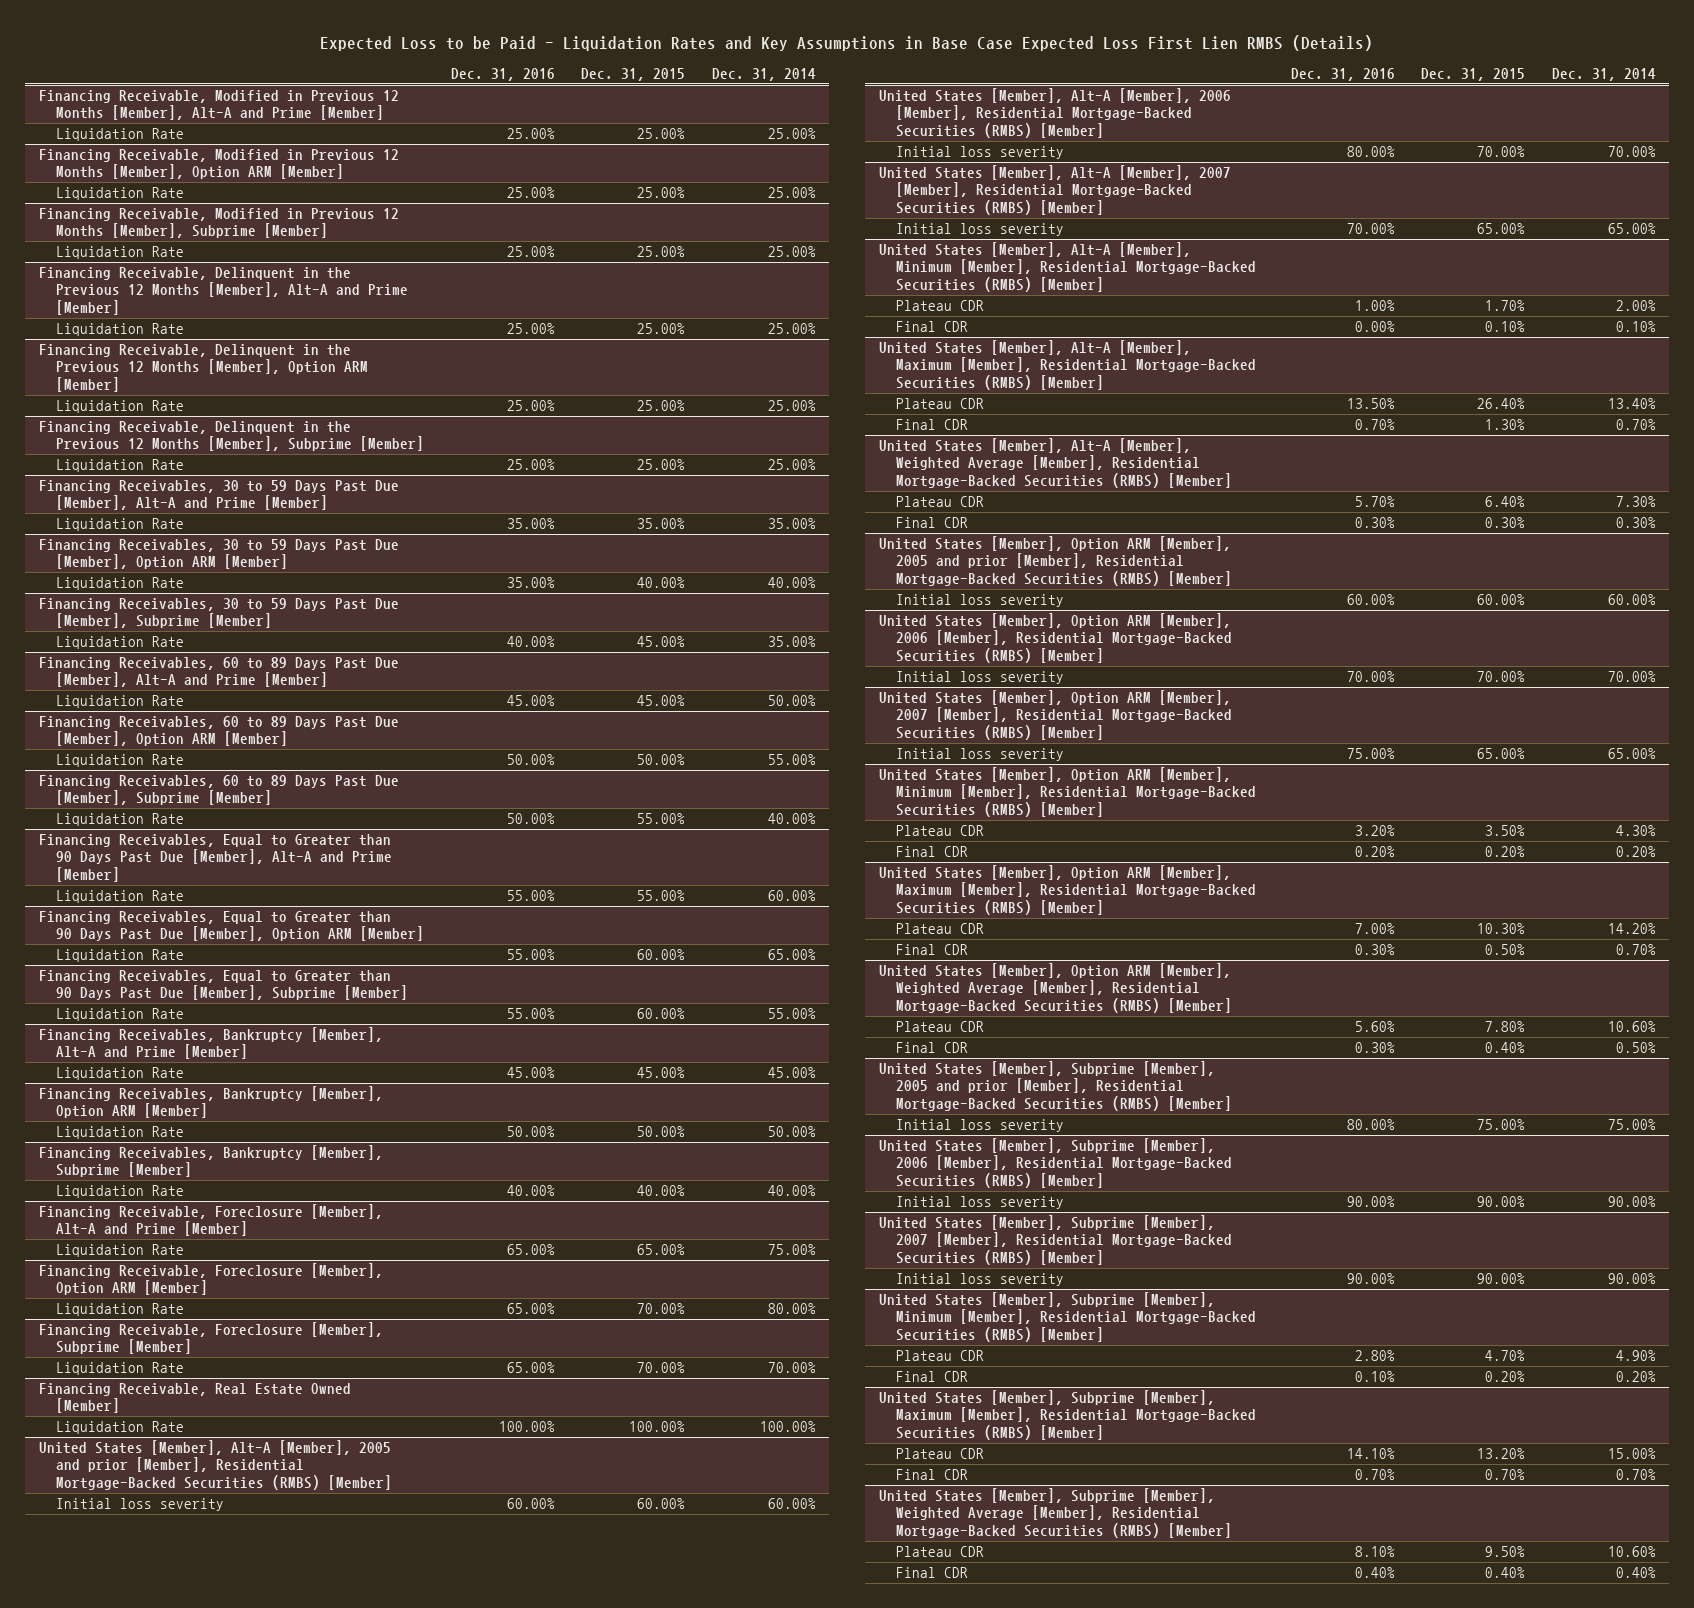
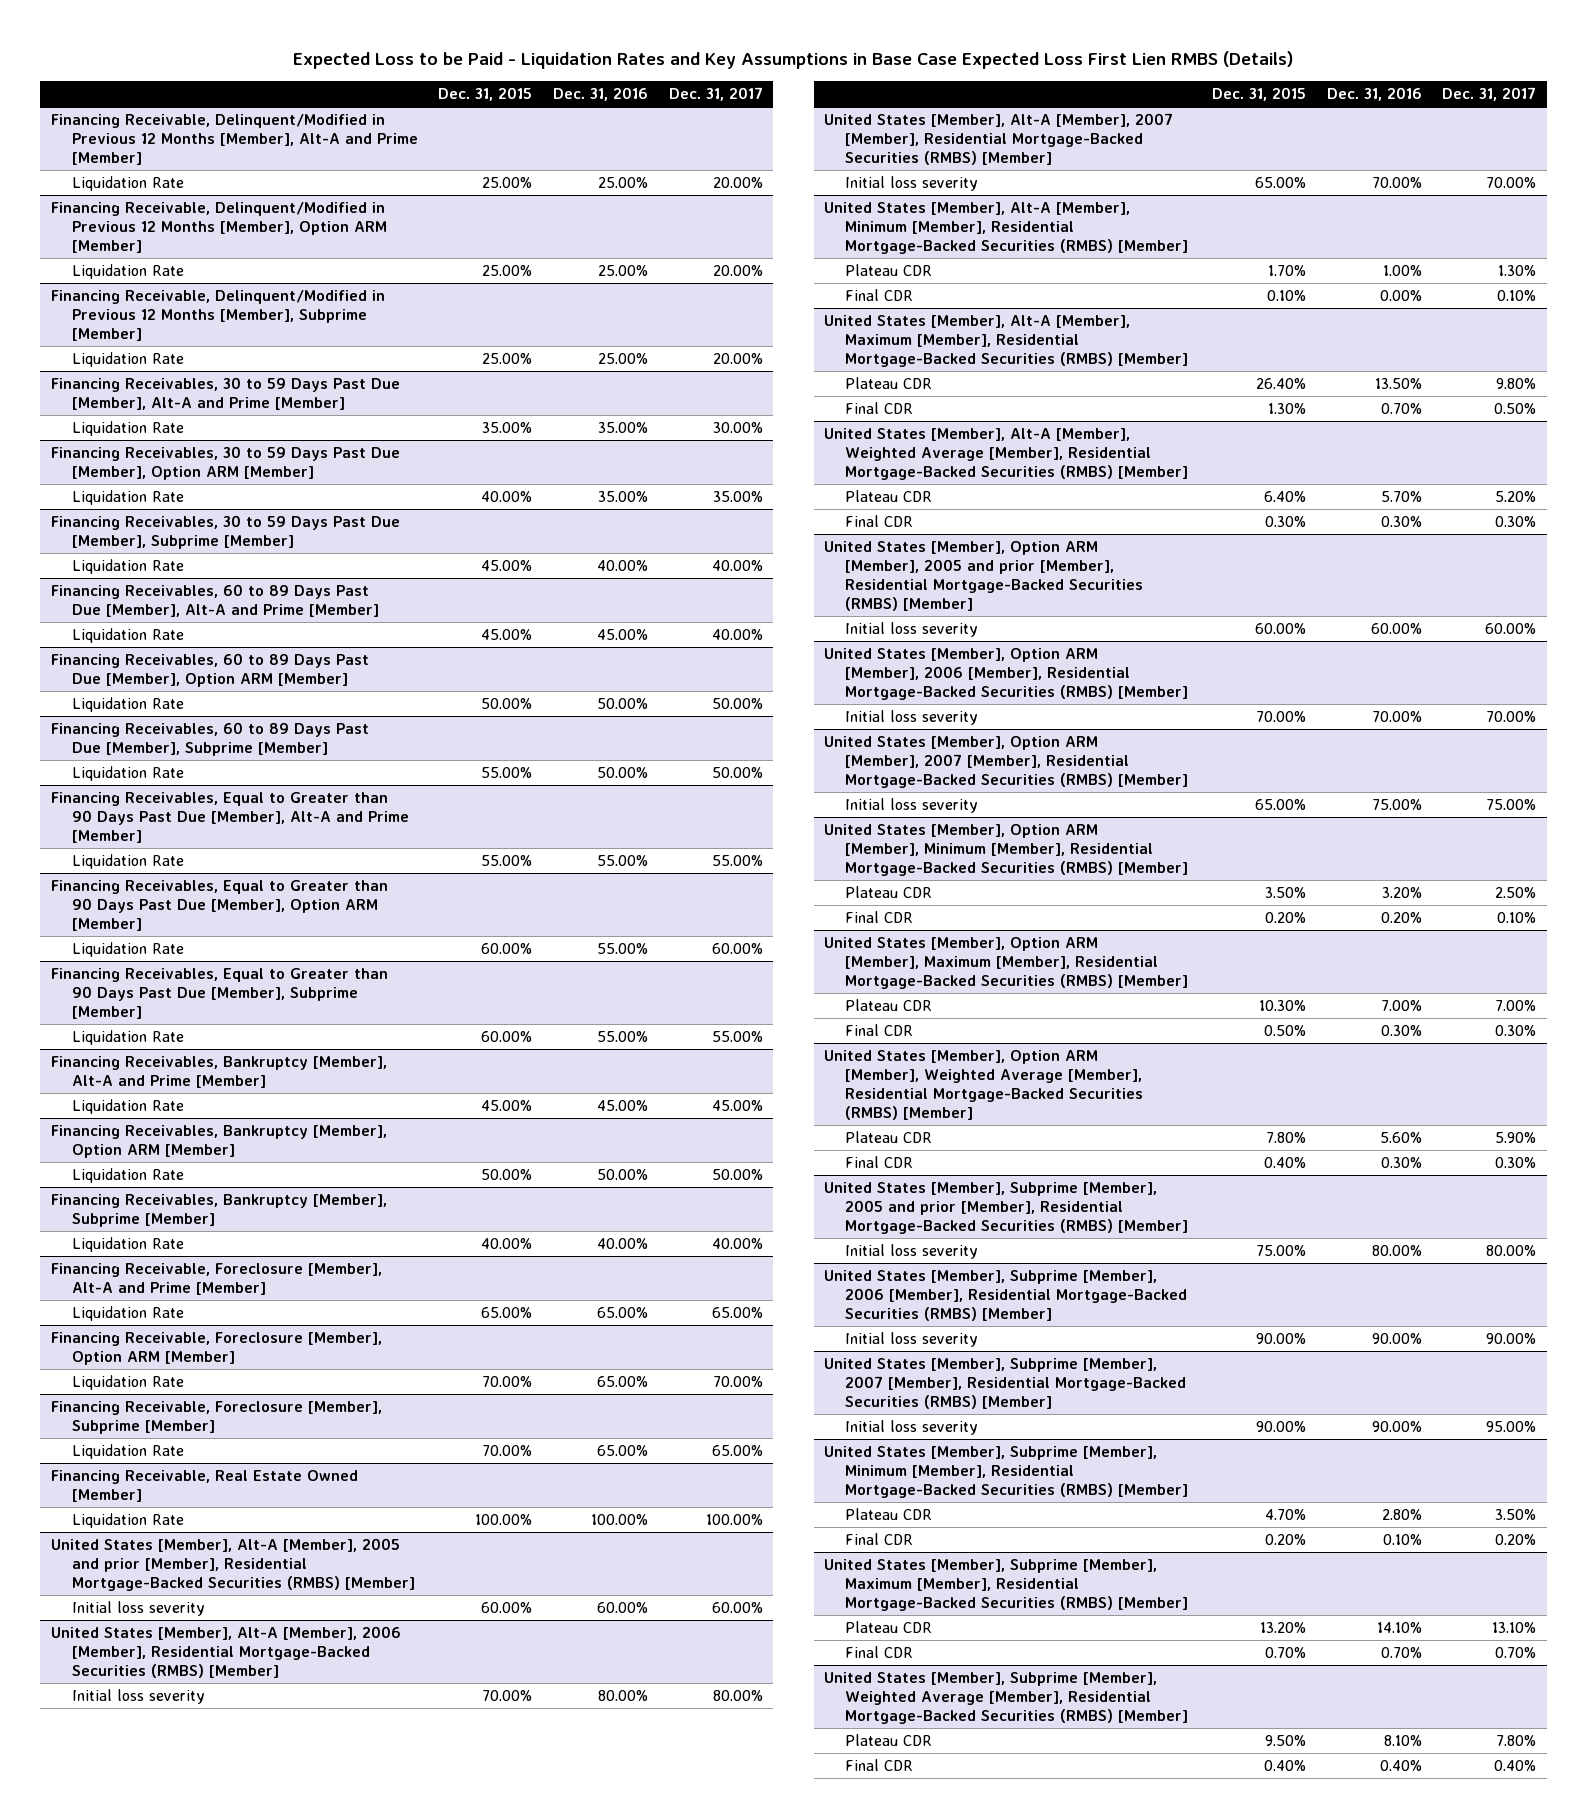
- | Dec. 31, 2016 | Dec. 31, 2015 | Dec. 31, 2014
+ | Dec. 31, 2015 | Dec. 31, 2016 | Dec. 31, 2017
- Financing Receivable, Modified in Previous 12 Months [Member], Alt-A and Prime [Member]
- Liquidation Rate | 25.00% | 25.00% | 25.00%
- Financing Receivable, Modified in Previous 12 Months [Member], Option ARM [Member]
- Liquidation Rate | 25.00% | 25.00% | 25.00%
- Financing Receivable, Modified in Previous 12 Months [Member], Subprime [Member]
- Liquidation Rate | 25.00% | 25.00% | 25.00%
- Financing Receivable, Delinquent in the Previous 12 Months [Member], Alt-A and Prime [Member]
+ Financing Receivable, Delinquent/Modified in Previous 12 Months [Member], Alt-A and Prime [Member]
- Financing Receivable, Delinquent in the Previous 12 Months [Member], Option ARM [Member]
+ Financing Receivable, Delinquent/Modified in Previous 12 Months [Member], Option ARM [Member]
- Financing Receivable, Delinquent in the Previous 12 Months [Member], Subprime [Member]
+ Financing Receivable, Delinquent/Modified in Previous 12 Months [Member], Subprime [Member]

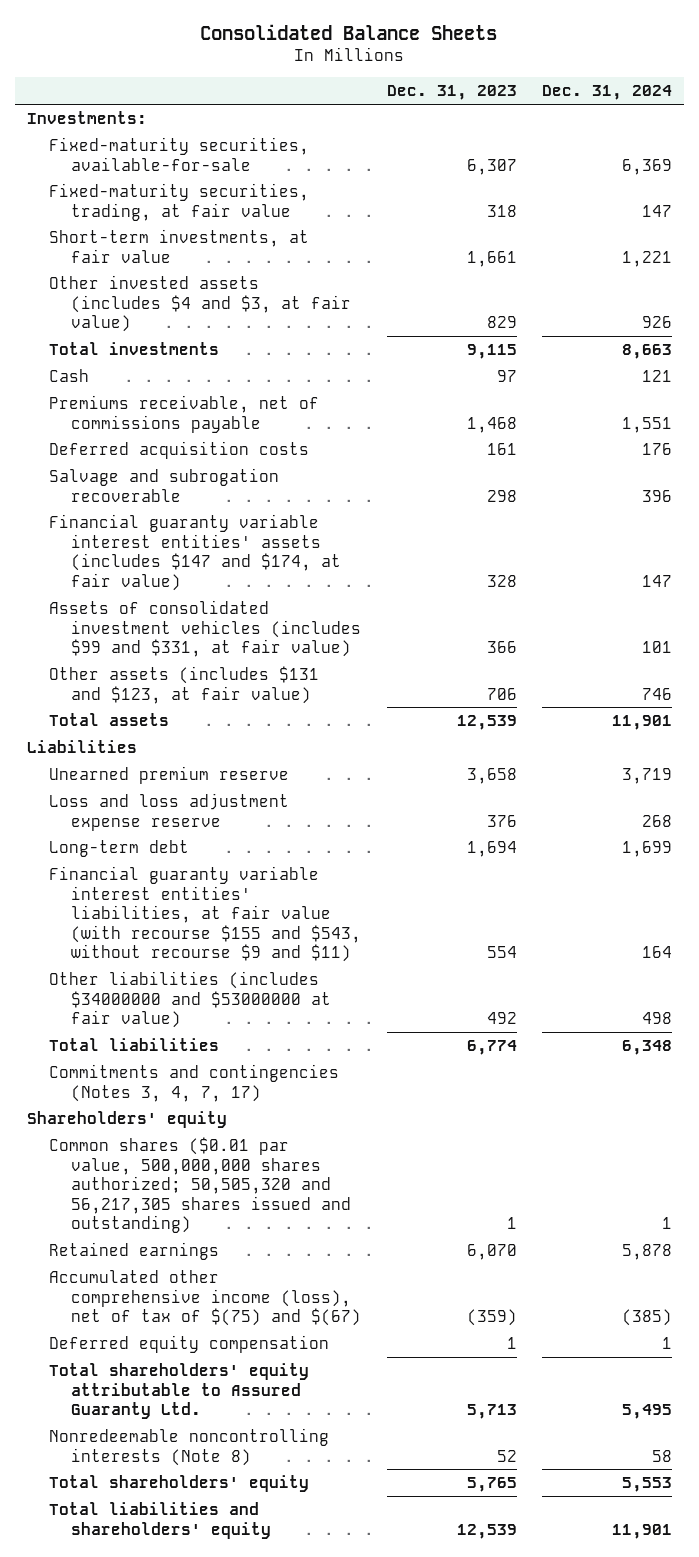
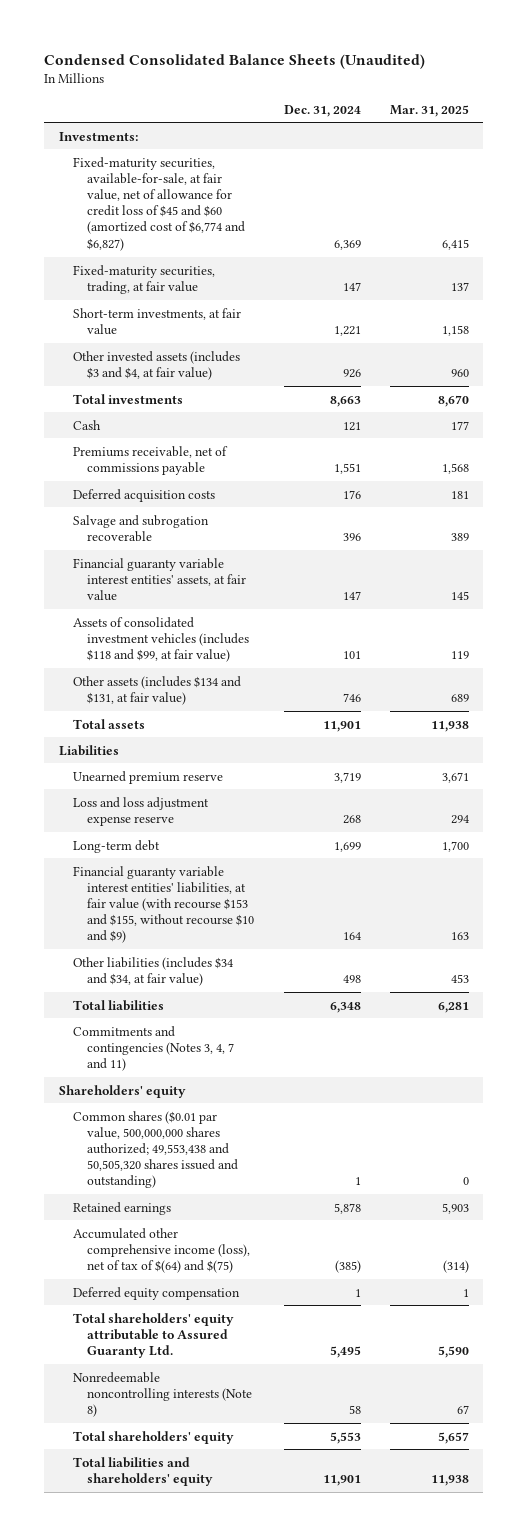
- Consolidated Balance Sheets
+ Condensed Consolidated Balance Sheets (Unaudited)
- | Dec. 31, 2023 | Dec. 31, 2024
+ | Dec. 31, 2024 | Mar. 31, 2025
- Fixed-maturity securities, available-for-sale | 6,307 | 6,369
+ Fixed-maturity securities, available-for-sale, at fair value, net of allowance for credit loss of $45 and $60 (amortized cost of $6,774 and $6,827) | 6,369 | 6,415
- Other invested assets (includes $4 and $3, at fair value) | 829 | 926
+ Other invested assets (includes $3 and $4, at fair value) | 926 | 960
- Financial guaranty variable interest entities' assets (includes $147 and $174, at fair value) | 328 | 147
- Assets of consolidated investment vehicles (includes $99 and $331, at fair value) | 366 | 101
- Other assets (includes $131 and $123, at fair value) | 706 | 746
+ Financial guaranty variable interest entities' assets, at fair value | 147 | 145
+ Assets of consolidated investment vehicles (includes $118 and $99, at fair value) | 101 | 119
+ Other assets (includes $134 and $131, at fair value) | 746 | 689
- Financial guaranty variable interest entities' liabilities, at fair value (with recourse $155 and $543, without recourse $9 and $11) | 554 | 164
- Other liabilities (includes $34000000 and $53000000 at fair value) | 492 | 498
+ Financial guaranty variable interest entities' liabilities, at fair value (with recourse $153 and $155, without recourse $10 and $9) | 164 | 163
+ Other liabilities (includes $34 and $34, at fair value) | 498 | 453
- Commitments and contingencies (Notes 3, 4, 7, 17)
+ Commitments and contingencies (Notes 3, 4, 7 and 11)
- Common shares ($0.01 par value, 500,000,000 shares authorized; 50,505,320 and 56,217,305 shares issued and outstanding) | 1 | 1
+ Common shares ($0.01 par value, 500,000,000 shares authorized; 49,553,438 and 50,505,320 shares issued and outstanding) | 1 | 0
- Accumulated other comprehensive income (loss), net of tax of $(75) and $(67) | (359) | (385)
+ Accumulated other comprehensive income (loss), net of tax of $(64) and $(75) | (385) | (314)

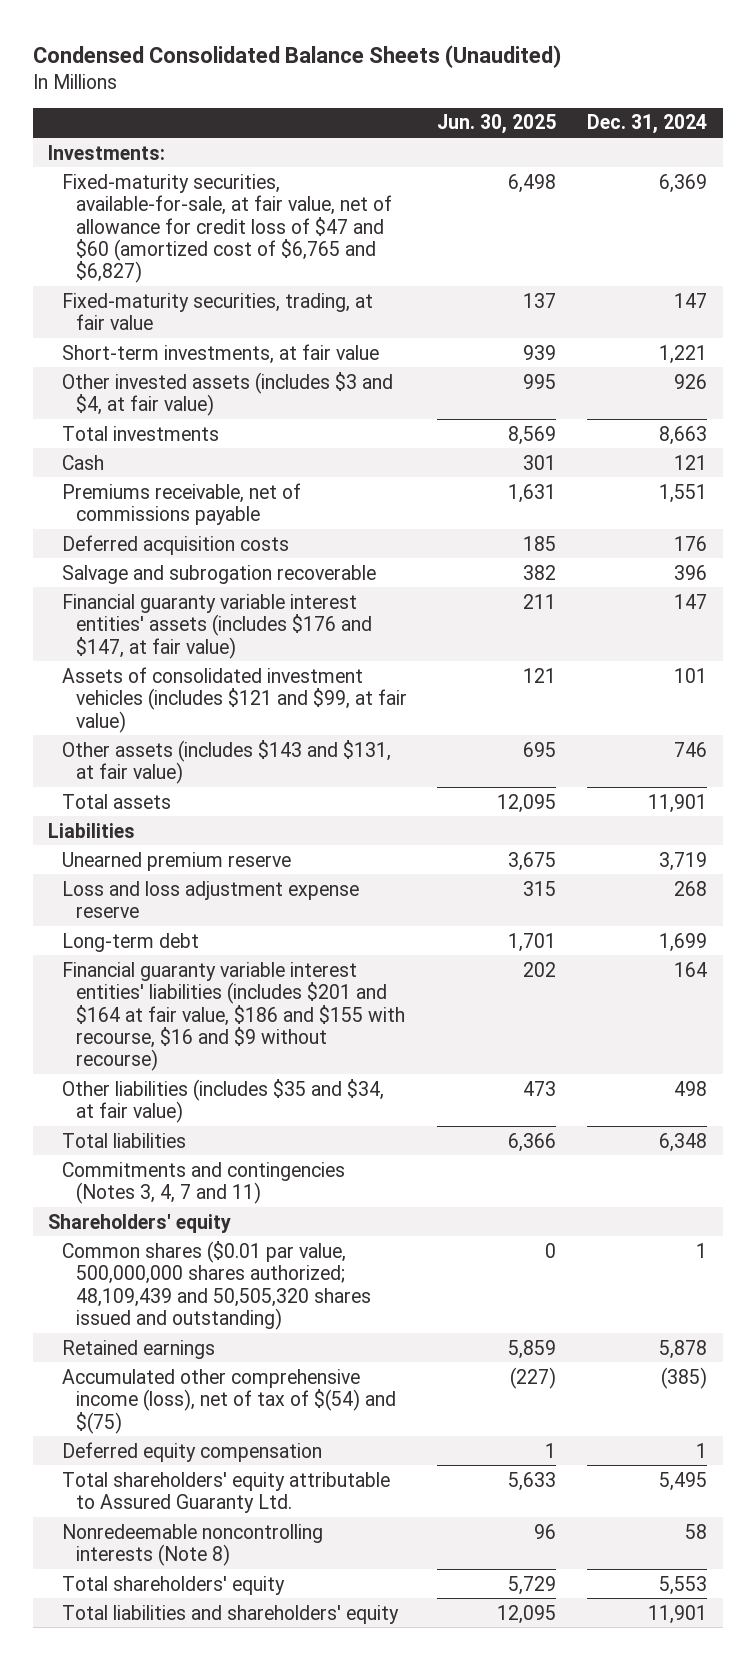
- | Dec. 31, 2024 | Mar. 31, 2025
+ | Jun. 30, 2025 | Dec. 31, 2024
- Fixed-maturity securities, available-for-sale, at fair value, net of allowance for credit loss of $45 and $60 (amortized cost of $6,774 and $6,827) | 6,369 | 6,415
+ Fixed-maturity securities, available-for-sale, at fair value, net of allowance for credit loss of $47 and $60 (amortized cost of $6,765 and $6,827) | 6,498 | 6,369
- Financial guaranty variable interest entities' assets, at fair value | 147 | 145
- Assets of consolidated investment vehicles (includes $118 and $99, at fair value) | 101 | 119
- Other assets (includes $134 and $131, at fair value) | 746 | 689
+ Financial guaranty variable interest entities' assets (includes $176 and $147, at fair value) | 211 | 147
+ Assets of consolidated investment vehicles (includes $121 and $99, at fair value) | 121 | 101
+ Other assets (includes $143 and $131, at fair value) | 695 | 746
- Financial guaranty variable interest entities' liabilities, at fair value (with recourse $153 and $155, without recourse $10 and $9) | 164 | 163
- Other liabilities (includes $34 and $34, at fair value) | 498 | 453
+ Financial guaranty variable interest entities' liabilities (includes $201 and $164 at fair value, $186 and $155 with recourse, $16 and $9 without recourse) | 202 | 164
+ Other liabilities (includes $35 and $34, at fair value) | 473 | 498
- Common shares ($0.01 par value, 500,000,000 shares authorized; 49,553,438 and 50,505,320 shares issued and outstanding) | 1 | 0
+ Common shares ($0.01 par value, 500,000,000 shares authorized; 48,109,439 and 50,505,320 shares issued and outstanding) | 0 | 1
- Accumulated other comprehensive income (loss), net of tax of $(64) and $(75) | (385) | (314)
+ Accumulated other comprehensive income (loss), net of tax of $(54) and $(75) | (227) | (385)

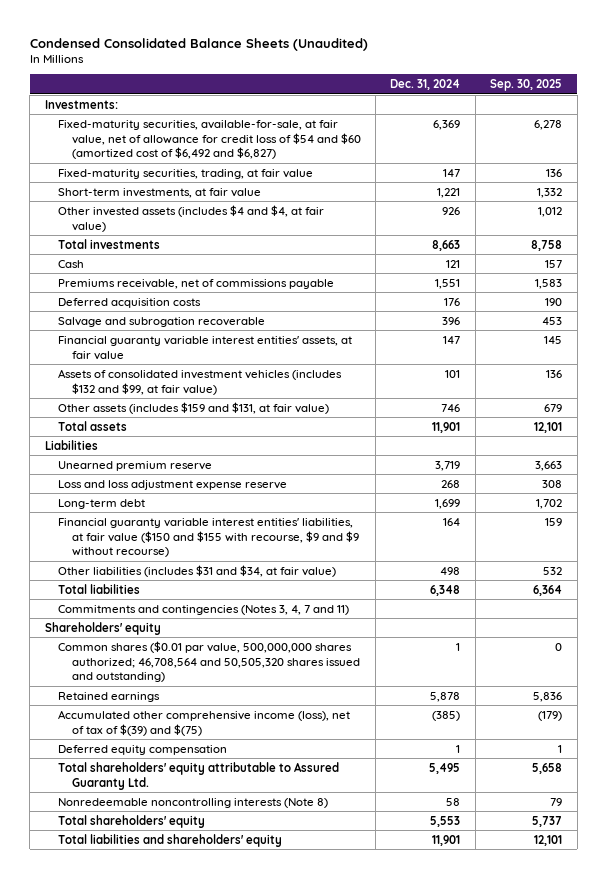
- | Jun. 30, 2025 | Dec. 31, 2024
+ | Dec. 31, 2024 | Sep. 30, 2025
- Fixed-maturity securities, available-for-sale, at fair value, net of allowance for credit loss of $47 and $60 (amortized cost of $6,765 and $6,827) | 6,498 | 6,369
+ Fixed-maturity securities, available-for-sale, at fair value, net of allowance for credit loss of $54 and $60 (amortized cost of $6,492 and $6,827) | 6,369 | 6,278
- Other invested assets (includes $3 and $4, at fair value) | 995 | 926
+ Other invested assets (includes $4 and $4, at fair value) | 926 | 1,012
- Financial guaranty variable interest entities' assets (includes $176 and $147, at fair value) | 211 | 147
- Assets of consolidated investment vehicles (includes $121 and $99, at fair value) | 121 | 101
- Other assets (includes $143 and $131, at fair value) | 695 | 746
+ Financial guaranty variable interest entities' assets, at fair value | 147 | 145
+ Assets of consolidated investment vehicles (includes $132 and $99, at fair value) | 101 | 136
+ Other assets (includes $159 and $131, at fair value) | 746 | 679
- Financial guaranty variable interest entities' liabilities (includes $201 and $164 at fair value, $186 and $155 with recourse, $16 and $9 without recourse) | 202 | 164
- Other liabilities (includes $35 and $34, at fair value) | 473 | 498
+ Financial guaranty variable interest entities' liabilities, at fair value ($150 and $155 with recourse, $9 and $9 without recourse) | 164 | 159
+ Other liabilities (includes $31 and $34, at fair value) | 498 | 532
- Common shares ($0.01 par value, 500,000,000 shares authorized; 48,109,439 and 50,505,320 shares issued and outstanding) | 0 | 1
+ Common shares ($0.01 par value, 500,000,000 shares authorized; 46,708,564 and 50,505,320 shares issued and outstanding) | 1 | 0
- Accumulated other comprehensive income (loss), net of tax of $(54) and $(75) | (227) | (385)
+ Accumulated other comprehensive income (loss), net of tax of $(39) and $(75) | (385) | (179)

